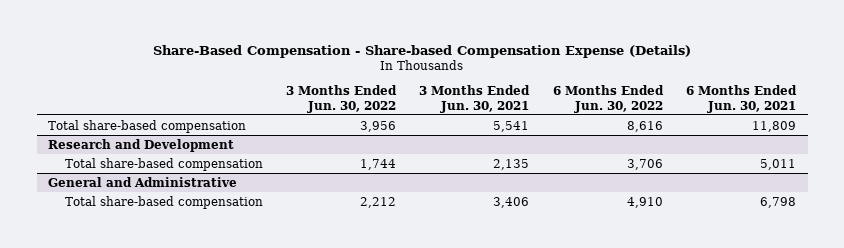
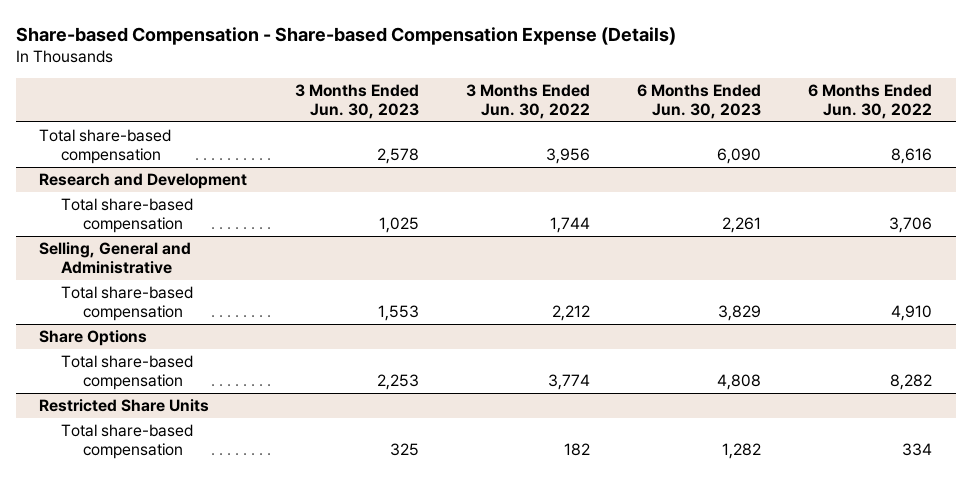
- Share-Based Compensation - Share-based Compensation Expense (Details)
+ Share-based Compensation - Share-based Compensation Expense (Details)
- | 3 Months Ended Jun. 30, 2022 | 3 Months Ended Jun. 30, 2021 | 6 Months Ended Jun. 30, 2022 | 6 Months Ended Jun. 30, 2021
+ | 3 Months Ended Jun. 30, 2023 | 3 Months Ended Jun. 30, 2022 | 6 Months Ended Jun. 30, 2023 | 6 Months Ended Jun. 30, 2022
- General and Administrative
+ Selling, General and Administrative
+ Share Options
+ Total share-based compensation | 2,253 | 3,774 | 4,808 | 8,282
+ Restricted Share Units
+ Total share-based compensation | 325 | 182 | 1,282 | 334

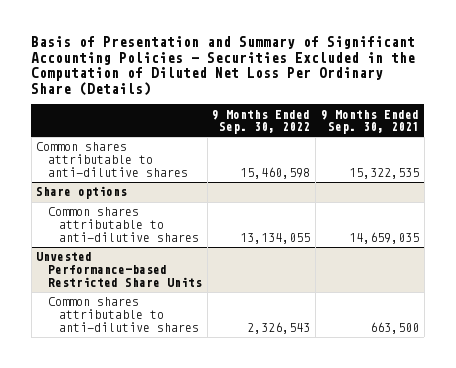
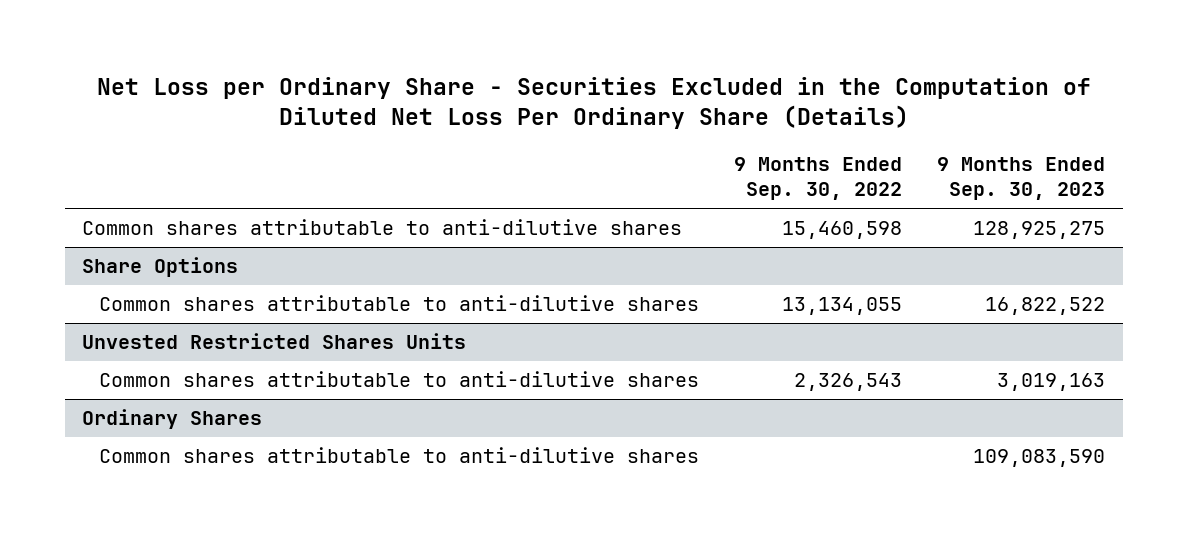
- Basis of Presentation and Summary of Significant Accounting Policies - Securities Excluded in the Computation of Diluted Net Loss Per Ordinary Share (Details)
+ Net Loss per Ordinary Share - Securities Excluded in the Computation of Diluted Net Loss Per Ordinary Share (Details)
- | 9 Months Ended Sep. 30, 2022 | 9 Months Ended Sep. 30, 2021
+ | 9 Months Ended Sep. 30, 2022 | 9 Months Ended Sep. 30, 2023
- Share options
+ Share Options
- Unvested Performance-based Restricted Share Units
+ Unvested Restricted Shares Units
+ Ordinary Shares
+ Common shares attributable to anti-dilutive shares | | 109,083,590

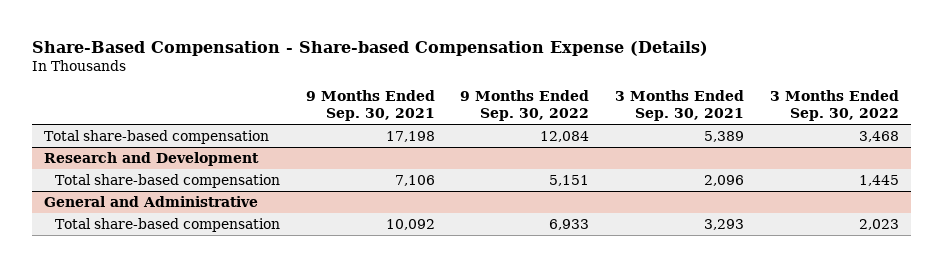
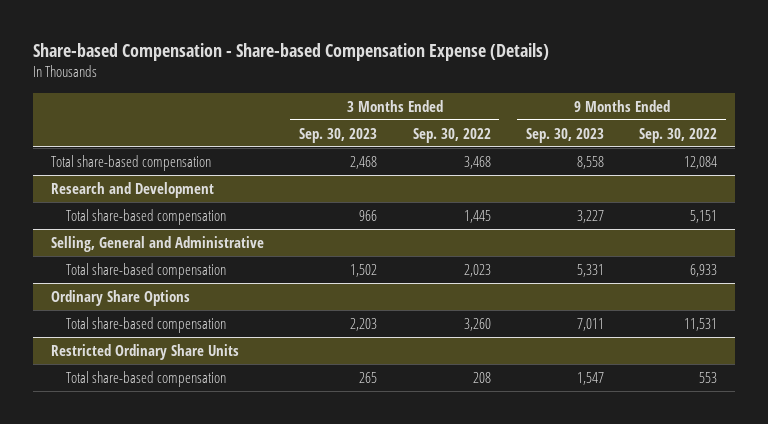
- Share-Based Compensation - Share-based Compensation Expense (Details)
+ Share-based Compensation - Share-based Compensation Expense (Details)
- | 9 Months Ended Sep. 30, 2021 | 9 Months Ended Sep. 30, 2022 | 3 Months Ended Sep. 30, 2021 | 3 Months Ended Sep. 30, 2022
+ | 3 Months Ended Sep. 30, 2023 | 3 Months Ended Sep. 30, 2022 | 9 Months Ended Sep. 30, 2023 | 9 Months Ended Sep. 30, 2022
- General and Administrative
+ Selling, General and Administrative
+ Ordinary Share Options
+ Total share-based compensation | 2,203 | 3,260 | 7,011 | 11,531
+ Restricted Ordinary Share Units
+ Total share-based compensation | 265 | 208 | 1,547 | 553

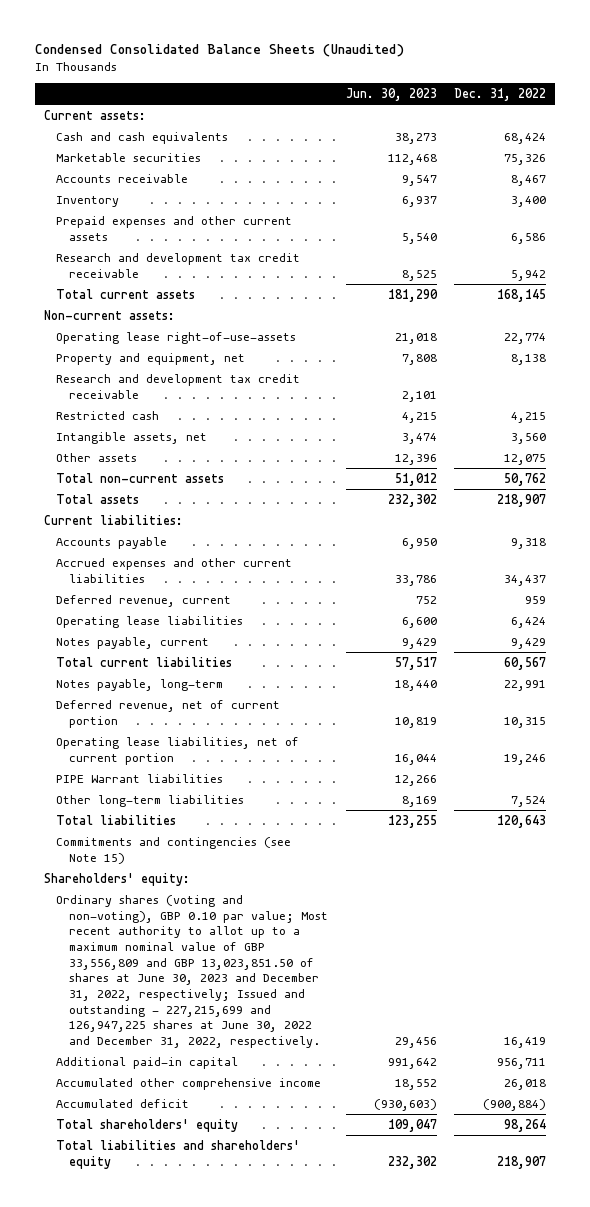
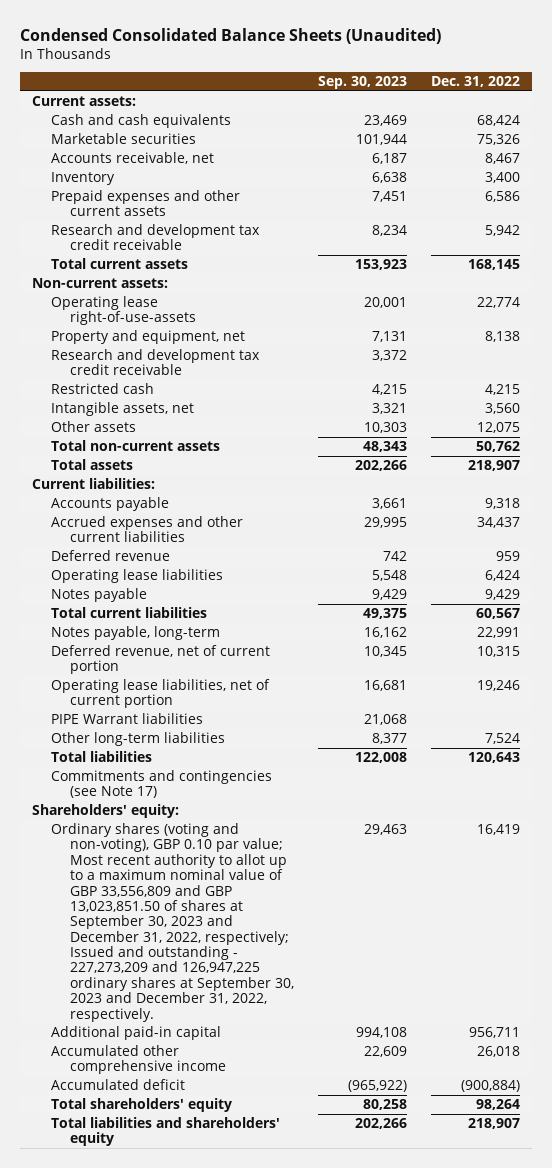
- | Jun. 30, 2023 | Dec. 31, 2022
+ | Sep. 30, 2023 | Dec. 31, 2022
- Accounts receivable | 9,547 | 8,467
+ Accounts receivable, net | 6,187 | 8,467
- Deferred revenue, current | 752 | 959
+ Deferred revenue | 742 | 959
- Notes payable, current | 9,429 | 9,429
+ Notes payable | 9,429 | 9,429
- Commitments and contingencies (see Note 15)
+ Commitments and contingencies (see Note 17)
- Ordinary shares (voting and non-voting), GBP 0.10 par value; Most recent authority to allot up to a maximum nominal value of GBP 33,556,809 and GBP 13,023,851.50 of shares at June 30, 2023 and December 31, 2022, respectively; Issued and outstanding - 227,215,699 and 126,947,225 shares at June 30, 2022 and December 31, 2022, respectively. | 29,456 | 16,419
+ Ordinary shares (voting and non-voting), GBP 0.10 par value; Most recent authority to allot up to a maximum nominal value of GBP 33,556,809 and GBP 13,023,851.50 of shares at September 30, 2023 and December 31, 2022, respectively; Issued and outstanding - 227,273,209 and 126,947,225 ordinary shares at September 30, 2023 and December 31, 2022, respectively. | 29,463 | 16,419

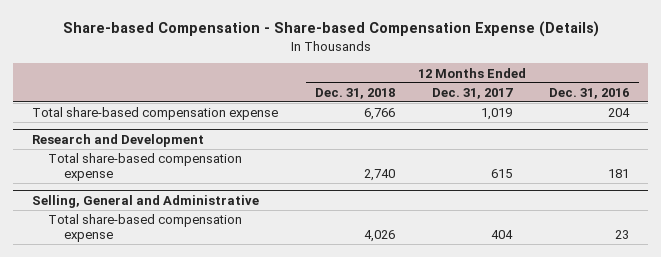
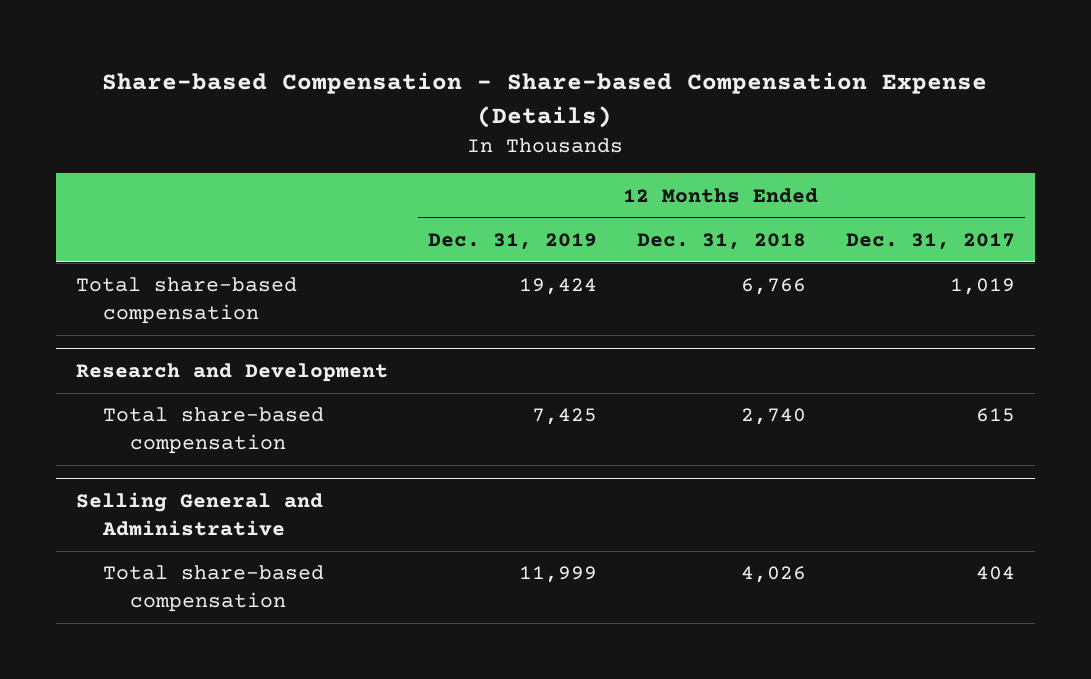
- | 12 Months Ended Dec. 31, 2018 | 12 Months Ended Dec. 31, 2017 | 12 Months Ended Dec. 31, 2016
+ | 12 Months Ended Dec. 31, 2019 | 12 Months Ended Dec. 31, 2018 | 12 Months Ended Dec. 31, 2017
- Total share-based compensation expense | 6,766 | 1,019 | 204
+ Total share-based compensation | 19,424 | 6,766 | 1,019
@ Research and Development
- Total share-based compensation expense | 2,740 | 615 | 181
- Selling, General and Administrative
- Total share-based compensation expense | 4,026 | 404 | 23
@ Research and Development
+ Total share-based compensation | 7,425 | 2,740 | 615
+ Selling General and Administrative
+ Total share-based compensation | 11,999 | 4,026 | 404

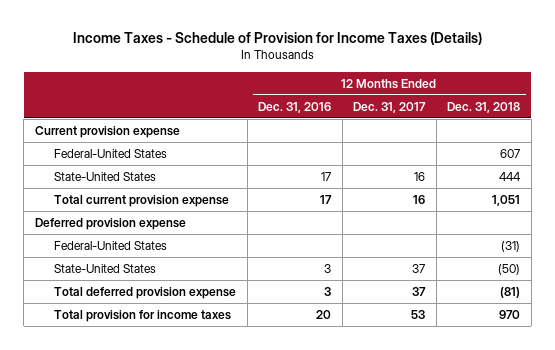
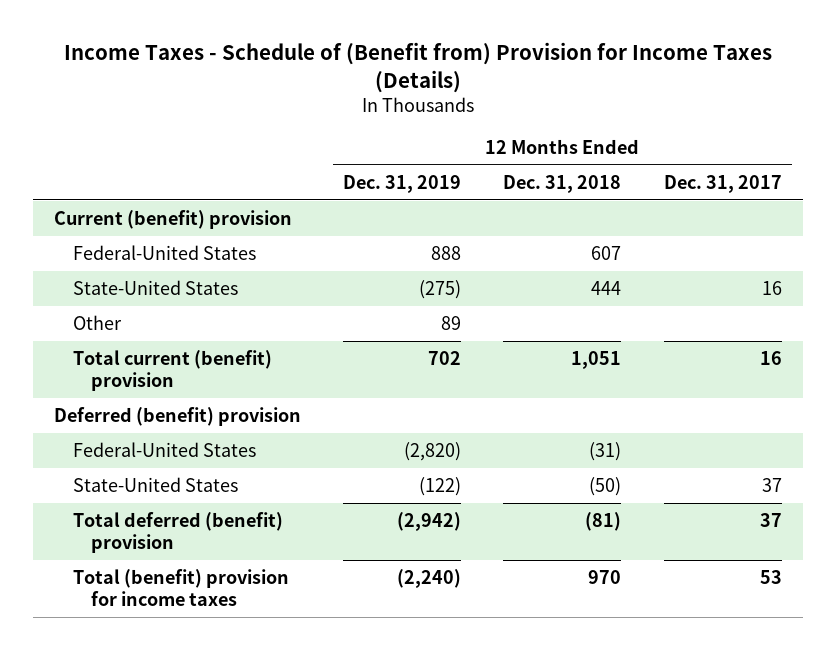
- Income Taxes - Schedule of Provision for Income Taxes (Details)
+ Income Taxes - Schedule of (Benefit from) Provision for Income Taxes (Details)
- | 12 Months Ended Dec. 31, 2016 | 12 Months Ended Dec. 31, 2017 | 12 Months Ended Dec. 31, 2018
+ | 12 Months Ended Dec. 31, 2019 | 12 Months Ended Dec. 31, 2018 | 12 Months Ended Dec. 31, 2017
- Current provision expense
+ Current (benefit) provision
- Total current provision expense | 17 | 16 | 1,051
- Deferred provision expense
+ Other | 89 | |
+ Total current (benefit) provision | 702 | 1,051 | 16
+ Deferred (benefit) provision
- Total deferred provision expense | 3 | 37 | (81)
- Total provision for income taxes | 20 | 53 | 970
+ Total deferred (benefit) provision | (2,942) | (81) | 37
+ Total (benefit) provision for income taxes | (2,240) | 970 | 53

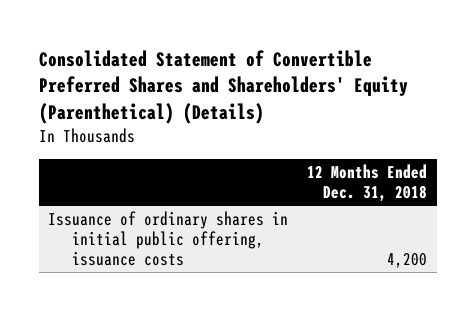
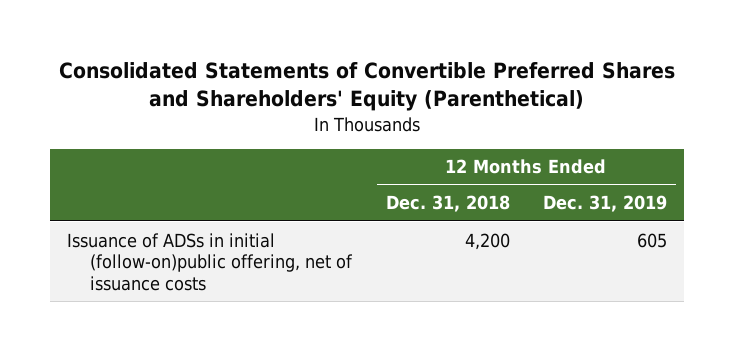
- Consolidated Statement of Convertible Preferred Shares and Shareholders' Equity (Parenthetical) (Details)
+ Consolidated Statements of Convertible Preferred Shares and Shareholders' Equity (Parenthetical)
- | 12 Months Ended Dec. 31, 2018
+ | 12 Months Ended Dec. 31, 2018 | 12 Months Ended Dec. 31, 2019
- Issuance of ordinary shares in initial public offering, issuance costs | 4,200
+ Issuance of ADSs in initial (follow-on)public offering, net of issuance costs | 4,200 | 605

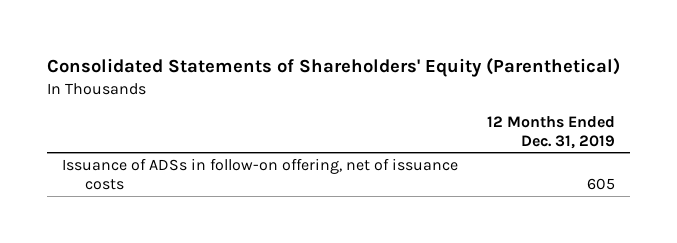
- Consolidated Statements of Convertible Preferred Shares and Shareholders' Equity (Parenthetical)
+ Consolidated Statements of Shareholders' Equity (Parenthetical)
- | 12 Months Ended Dec. 31, 2018 | 12 Months Ended Dec. 31, 2019
+ | 12 Months Ended Dec. 31, 2019
- Issuance of ADSs in initial (follow-on)public offering, net of issuance costs | 4,200 | 605
+ Issuance of ADSs in follow-on offering, net of issuance costs | 605

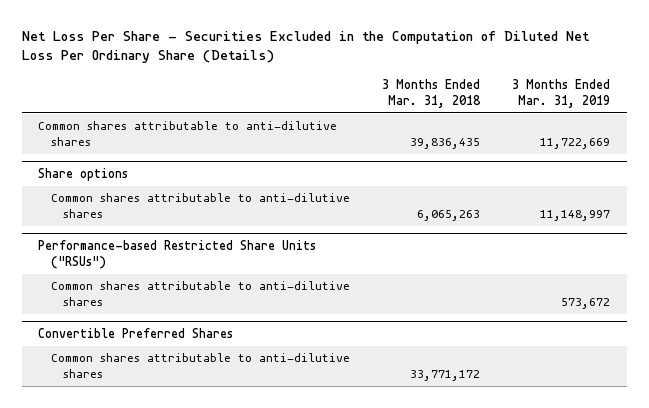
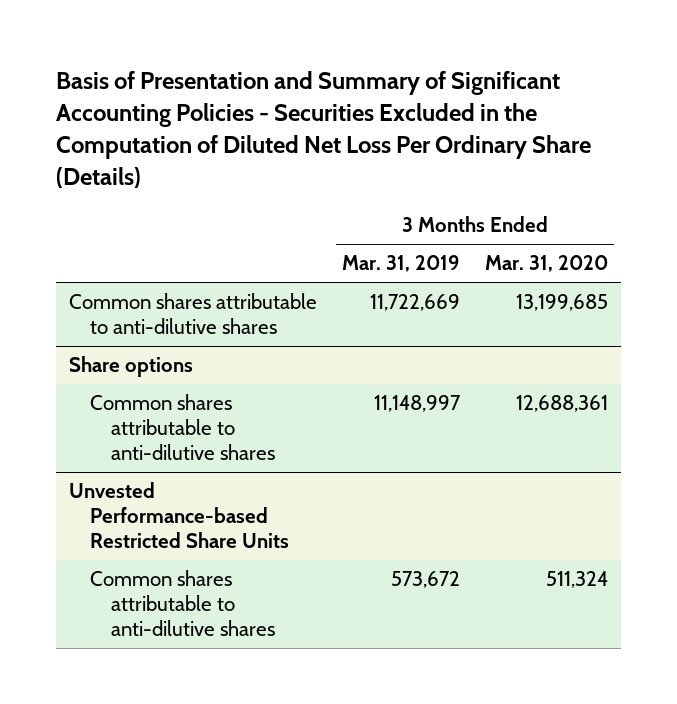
- Net Loss Per Share - Securities Excluded in the Computation of Diluted Net Loss Per Ordinary Share (Details)
+ Basis of Presentation and Summary of Significant Accounting Policies - Securities Excluded in the Computation of Diluted Net Loss Per Ordinary Share (Details)
- | 3 Months Ended Mar. 31, 2018 | 3 Months Ended Mar. 31, 2019
+ | 3 Months Ended Mar. 31, 2019 | 3 Months Ended Mar. 31, 2020
- Performance-based Restricted Share Units ("RSUs")
+ Unvested Performance-based Restricted Share Units
- Convertible Preferred Shares
- Common shares attributable to anti-dilutive shares | 33,771,172 |

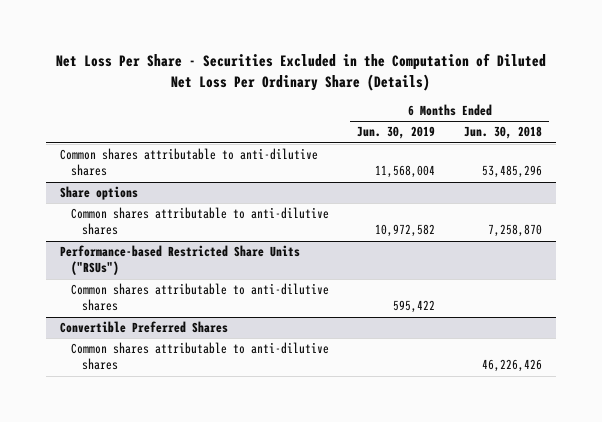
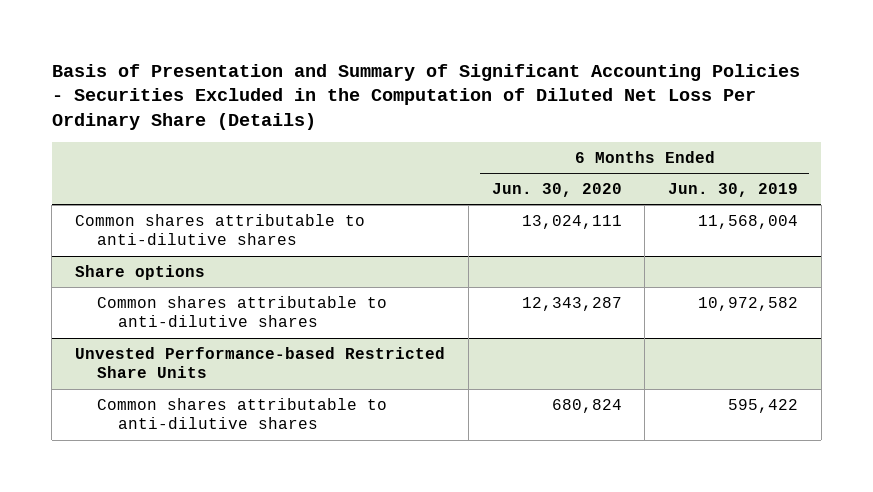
- Net Loss Per Share - Securities Excluded in the Computation of Diluted Net Loss Per Ordinary Share (Details)
+ Basis of Presentation and Summary of Significant Accounting Policies - Securities Excluded in the Computation of Diluted Net Loss Per Ordinary Share (Details)
- | 6 Months Ended Jun. 30, 2019 | 6 Months Ended Jun. 30, 2018
+ | 6 Months Ended Jun. 30, 2020 | 6 Months Ended Jun. 30, 2019
- Performance-based Restricted Share Units ("RSUs")
+ Unvested Performance-based Restricted Share Units
- Convertible Preferred Shares
- Common shares attributable to anti-dilutive shares | | 46,226,426

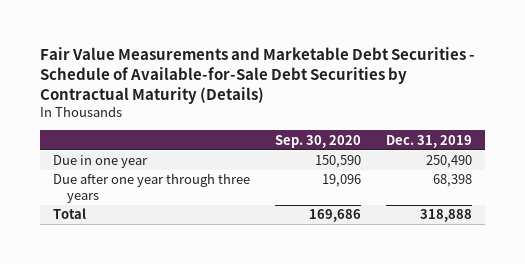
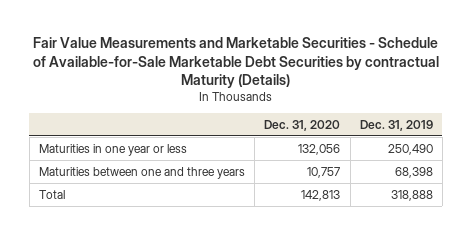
- Fair Value Measurements and Marketable Debt Securities - Schedule of Available-for-Sale Debt Securities by Contractual Maturity (Details)
+ Fair Value Measurements and Marketable Securities - Schedule of Available-for-Sale Marketable Debt Securities by contractual Maturity (Details)
- | Sep. 30, 2020 | Dec. 31, 2019
+ | Dec. 31, 2020 | Dec. 31, 2019
- Due in one year | 150,590 | 250,490
- Due after one year through three years | 19,096 | 68,398
+ Maturities in one year or less | 132,056 | 250,490
+ Maturities between one and three years | 10,757 | 68,398

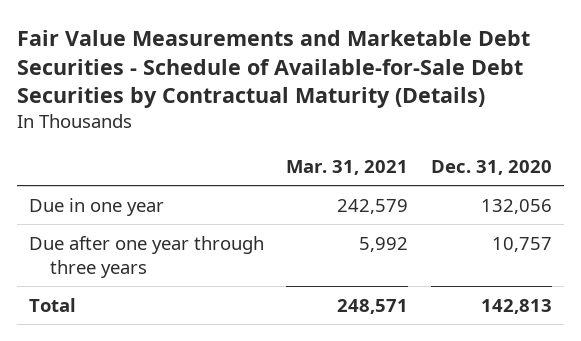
- Fair Value Measurements and Marketable Securities - Schedule of Available-for-Sale Marketable Debt Securities by contractual Maturity (Details)
+ Fair Value Measurements and Marketable Debt Securities - Schedule of Available-for-Sale Debt Securities by Contractual Maturity (Details)
- | Dec. 31, 2020 | Dec. 31, 2019
+ | Mar. 31, 2021 | Dec. 31, 2020
- Maturities in one year or less | 132,056 | 250,490
- Maturities between one and three years | 10,757 | 68,398
+ Due in one year | 242,579 | 132,056
+ Due after one year through three years | 5,992 | 10,757

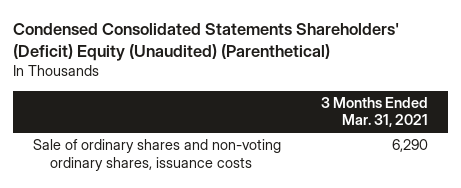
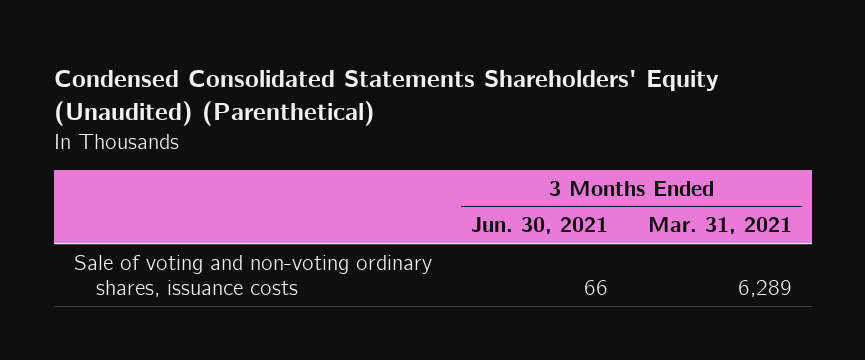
- Condensed Consolidated Statements Shareholders' (Deficit) Equity (Unaudited) (Parenthetical)
+ Condensed Consolidated Statements Shareholders' Equity (Unaudited) (Parenthetical)
- | 3 Months Ended Mar. 31, 2021
+ | 3 Months Ended Jun. 30, 2021 | 3 Months Ended Mar. 31, 2021
- Sale of ordinary shares and non-voting ordinary shares, issuance costs | 6,290
+ Sale of voting and non-voting ordinary shares, issuance costs | 66 | 6,289

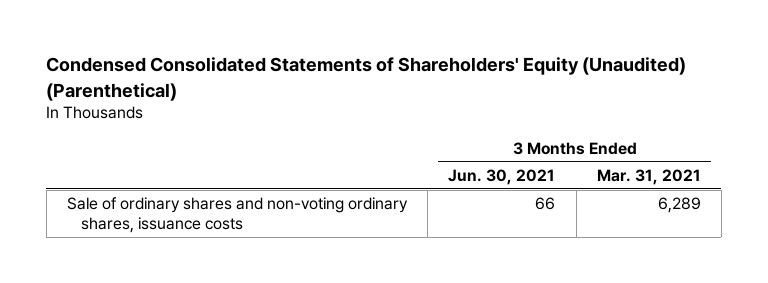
- Condensed Consolidated Statements Shareholders' Equity (Unaudited) (Parenthetical)
+ Condensed Consolidated Statements of Shareholders' Equity (Unaudited) (Parenthetical)
- Sale of voting and non-voting ordinary shares, issuance costs | 66 | 6,289
+ Sale of ordinary shares and non-voting ordinary shares, issuance costs | 66 | 6,289

